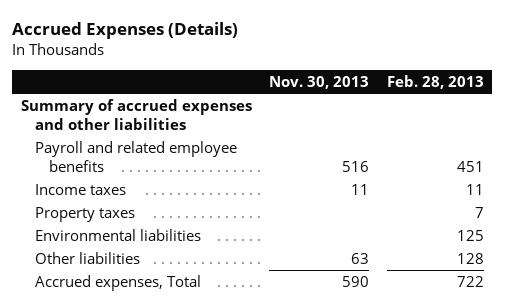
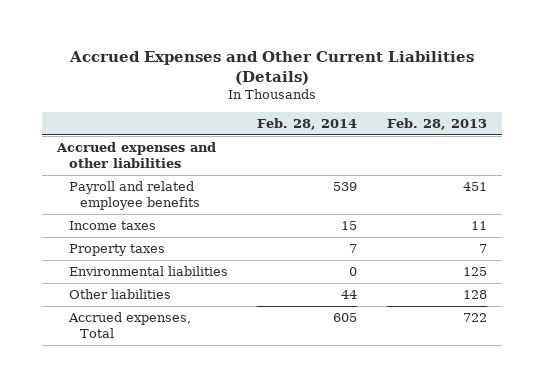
- Accrued Expenses (Details)
+ Accrued Expenses and Other Current Liabilities (Details)
- | Nov. 30, 2013 | Feb. 28, 2013
+ | Feb. 28, 2014 | Feb. 28, 2013
- Summary of accrued expenses and other liabilities
+ Accrued expenses and other liabilities

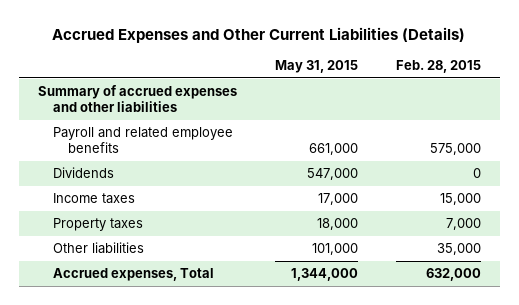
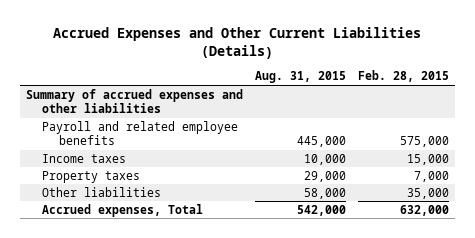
- | May 31, 2015 | Feb. 28, 2015
+ | Aug. 31, 2015 | Feb. 28, 2015
- Dividends | 547,000 | 0

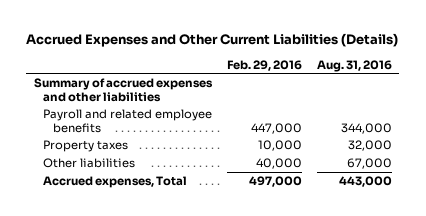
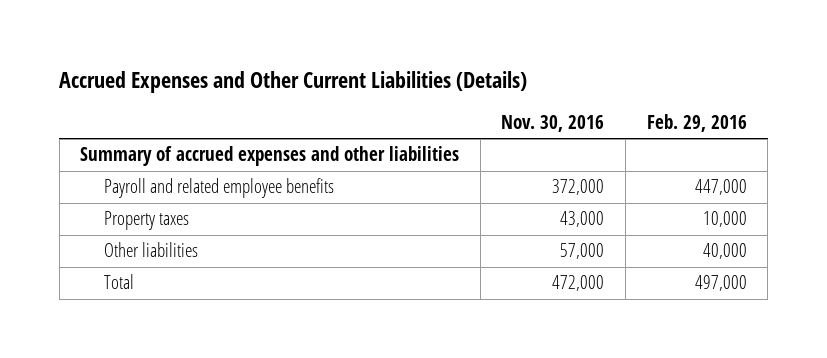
- | Feb. 29, 2016 | Aug. 31, 2016
+ | Nov. 30, 2016 | Feb. 29, 2016
- Accrued expenses, Total | 497,000 | 443,000
+ Total | 472,000 | 497,000

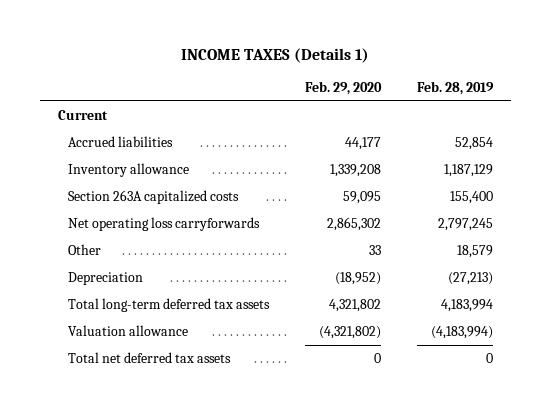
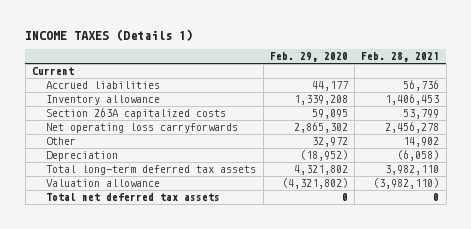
- | Feb. 29, 2020 | Feb. 28, 2019
+ | Feb. 29, 2020 | Feb. 28, 2021
- Other | 33 | 18,579
+ Other | 32,972 | 14,902

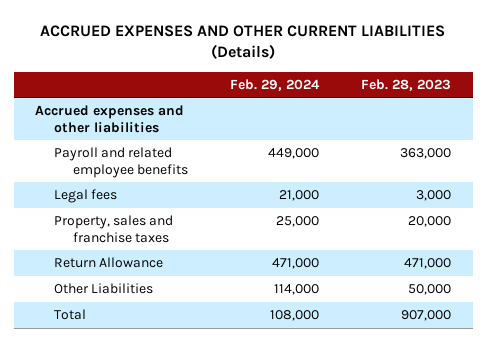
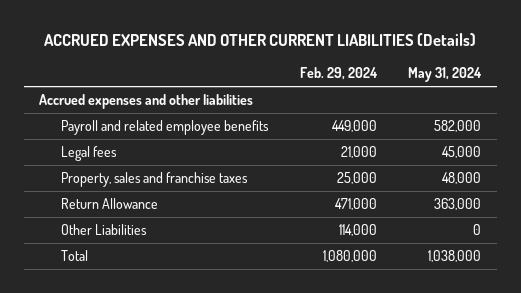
- | Feb. 29, 2024 | Feb. 28, 2023
+ | Feb. 29, 2024 | May 31, 2024
- Total | 108,000 | 907,000
+ Total | 1,080,000 | 1,038,000

